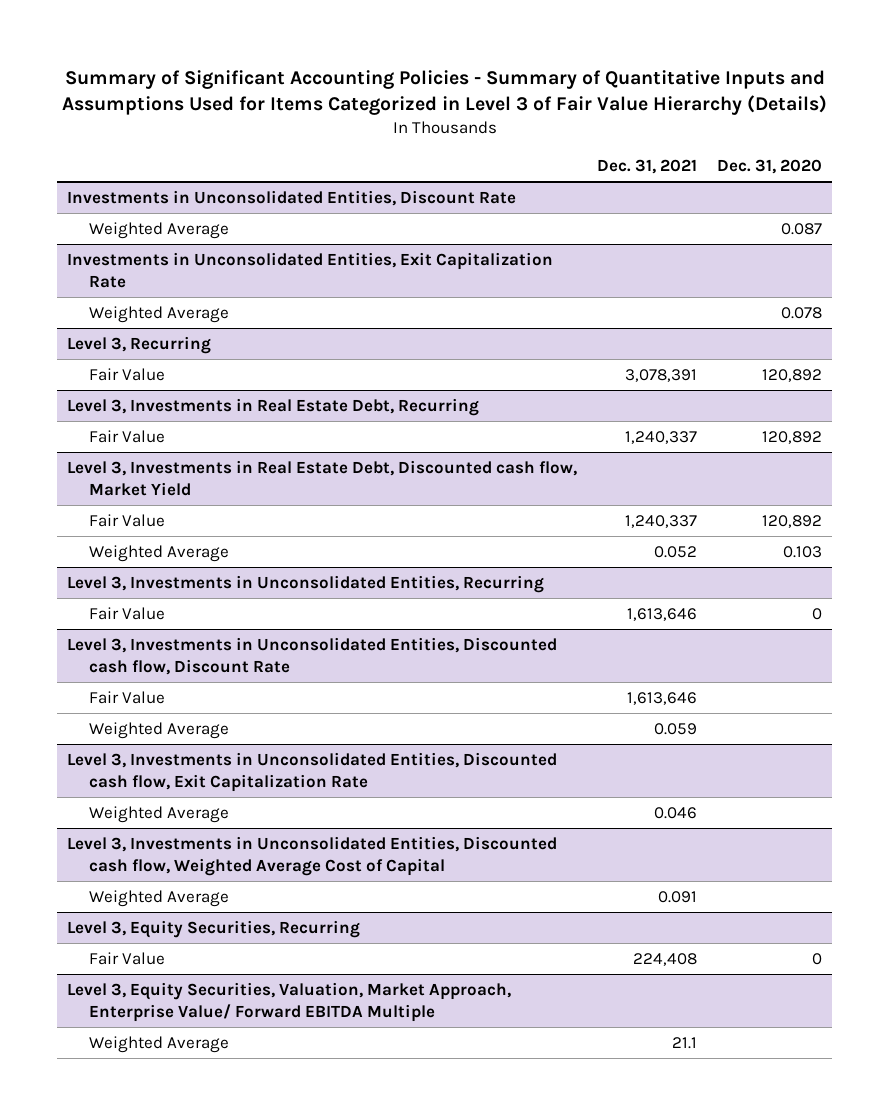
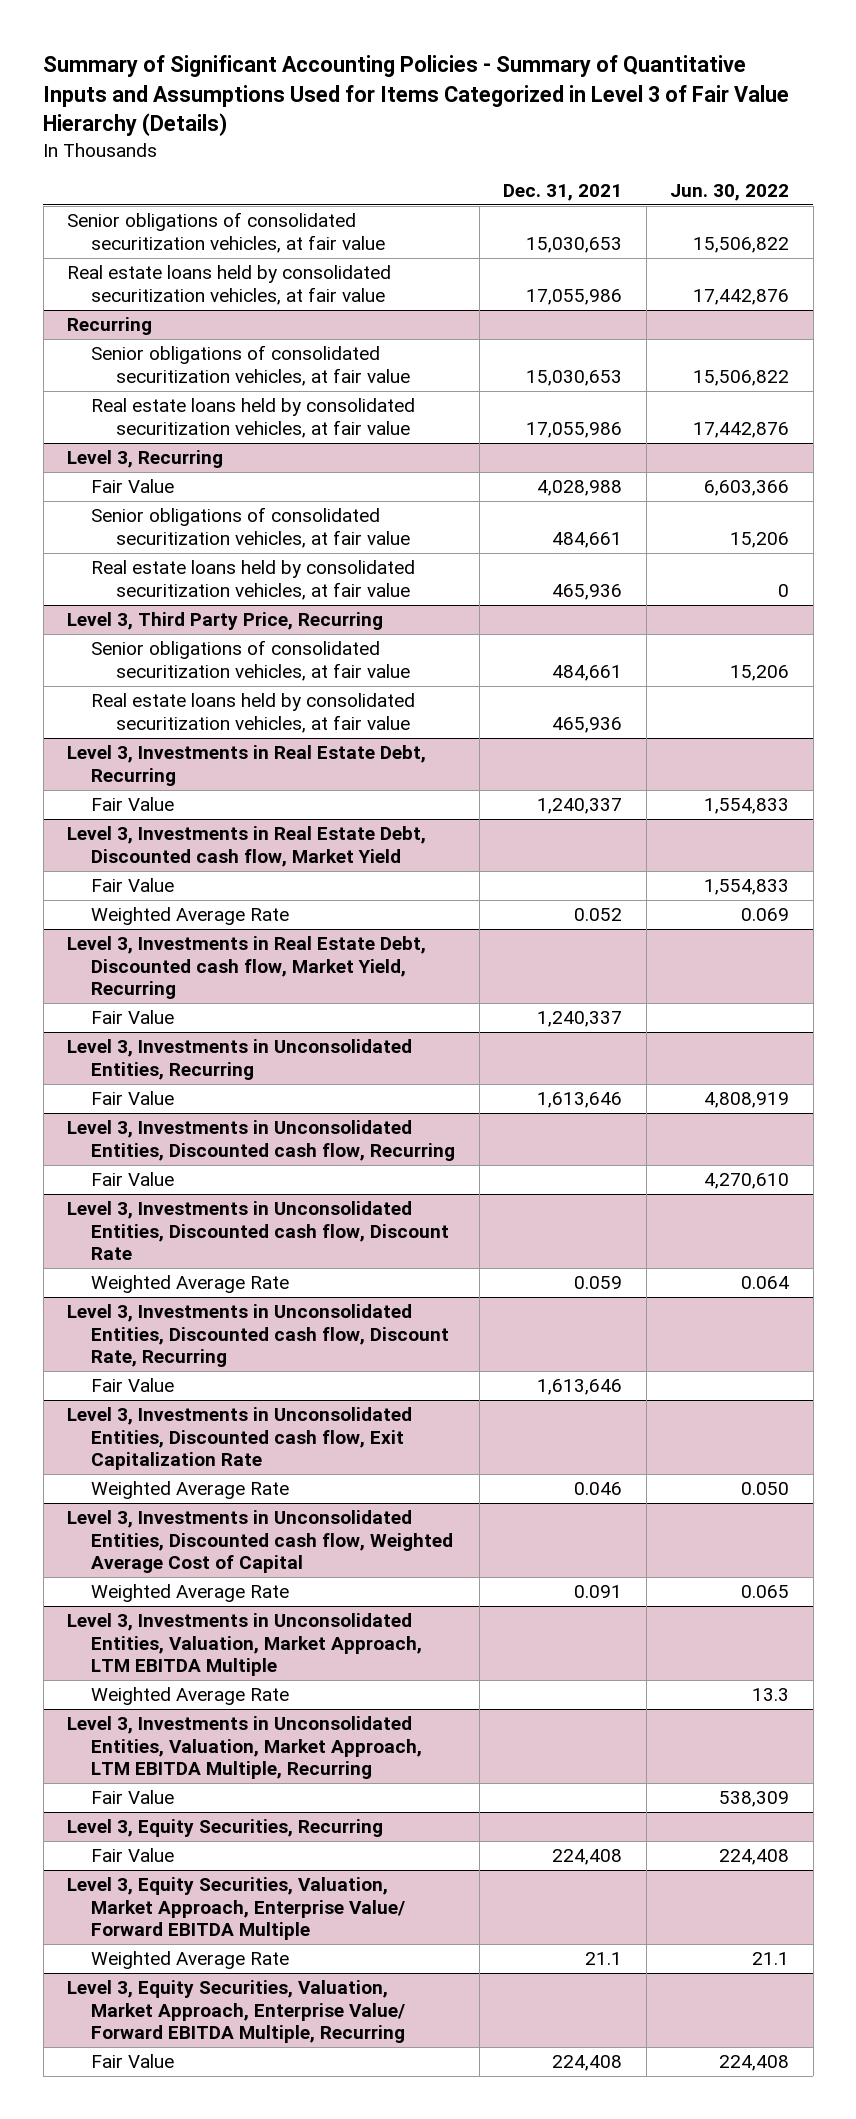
- | Dec. 31, 2021 | Dec. 31, 2020
+ | Dec. 31, 2021 | Jun. 30, 2022
- Investments in Unconsolidated Entities, Discount Rate
- Weighted Average | | 0.087
- Investments in Unconsolidated Entities, Exit Capitalization Rate
- Weighted Average | | 0.078
+ Senior obligations of consolidated securitization vehicles, at fair value | 15,030,653 | 15,506,822
+ Real estate loans held by consolidated securitization vehicles, at fair value | 17,055,986 | 17,442,876
+ Recurring
+ Senior obligations of consolidated securitization vehicles, at fair value | 15,030,653 | 15,506,822
+ Real estate loans held by consolidated securitization vehicles, at fair value | 17,055,986 | 17,442,876
@ Level 3, Recurring
- Fair Value | 3,078,391 | 120,892
+ Fair Value | 4,028,988 | 6,603,366
+ Senior obligations of consolidated securitization vehicles, at fair value | 484,661 | 15,206
+ Real estate loans held by consolidated securitization vehicles, at fair value | 465,936 | 0
+ Level 3, Third Party Price, Recurring
+ Senior obligations of consolidated securitization vehicles, at fair value | 484,661 | 15,206
+ Real estate loans held by consolidated securitization vehicles, at fair value | 465,936 |
@ Level 3, Investments in Real Estate Debt, Discounted cash flow, Market Yield
+ Fair Value | | 1,554,833
+ Weighted Average Rate | 0.052 | 0.069
+ Level 3, Investments in Real Estate Debt, Discounted cash flow, Market Yield, Recurring
@ Level 3, Investments in Real Estate Debt, Discounted cash flow, Market Yield
- Weighted Average | 0.052 | 0.103
+ Level 3, Investments in Unconsolidated Entities, Discounted cash flow, Recurring
+ Fair Value | | 4,270,610
@ Level 3, Investments in Unconsolidated Entities, Discounted cash flow, Discount Rate
+ Weighted Average Rate | 0.059 | 0.064
+ Level 3, Investments in Unconsolidated Entities, Discounted cash flow, Discount Rate, Recurring
@ Level 3, Investments in Unconsolidated Entities, Discounted cash flow, Discount Rate
- Weighted Average | 0.059 |
@ Level 3, Investments in Unconsolidated Entities, Discounted cash flow, Exit Capitalization Rate
- Weighted Average | 0.046 |
+ Weighted Average Rate | 0.046 | 0.050
@ Level 3, Investments in Unconsolidated Entities, Discounted cash flow, Weighted Average Cost of Capital
- Weighted Average | 0.091 |
+ Weighted Average Rate | 0.091 | 0.065
+ Level 3, Investments in Unconsolidated Entities, Valuation, Market Approach, LTM EBITDA Multiple
+ Weighted Average Rate | | 13.3
+ Level 3, Investments in Unconsolidated Entities, Valuation, Market Approach, LTM EBITDA Multiple, Recurring
+ Fair Value | | 538,309
@ Level 3, Equity Securities, Valuation, Market Approach, Enterprise Value/ Forward EBITDA Multiple
- Weighted Average | 21.1 |
+ Weighted Average Rate | 21.1 | 21.1
+ Level 3, Equity Securities, Valuation, Market Approach, Enterprise Value/ Forward EBITDA Multiple, Recurring
+ Fair Value | 224,408 | 224,408

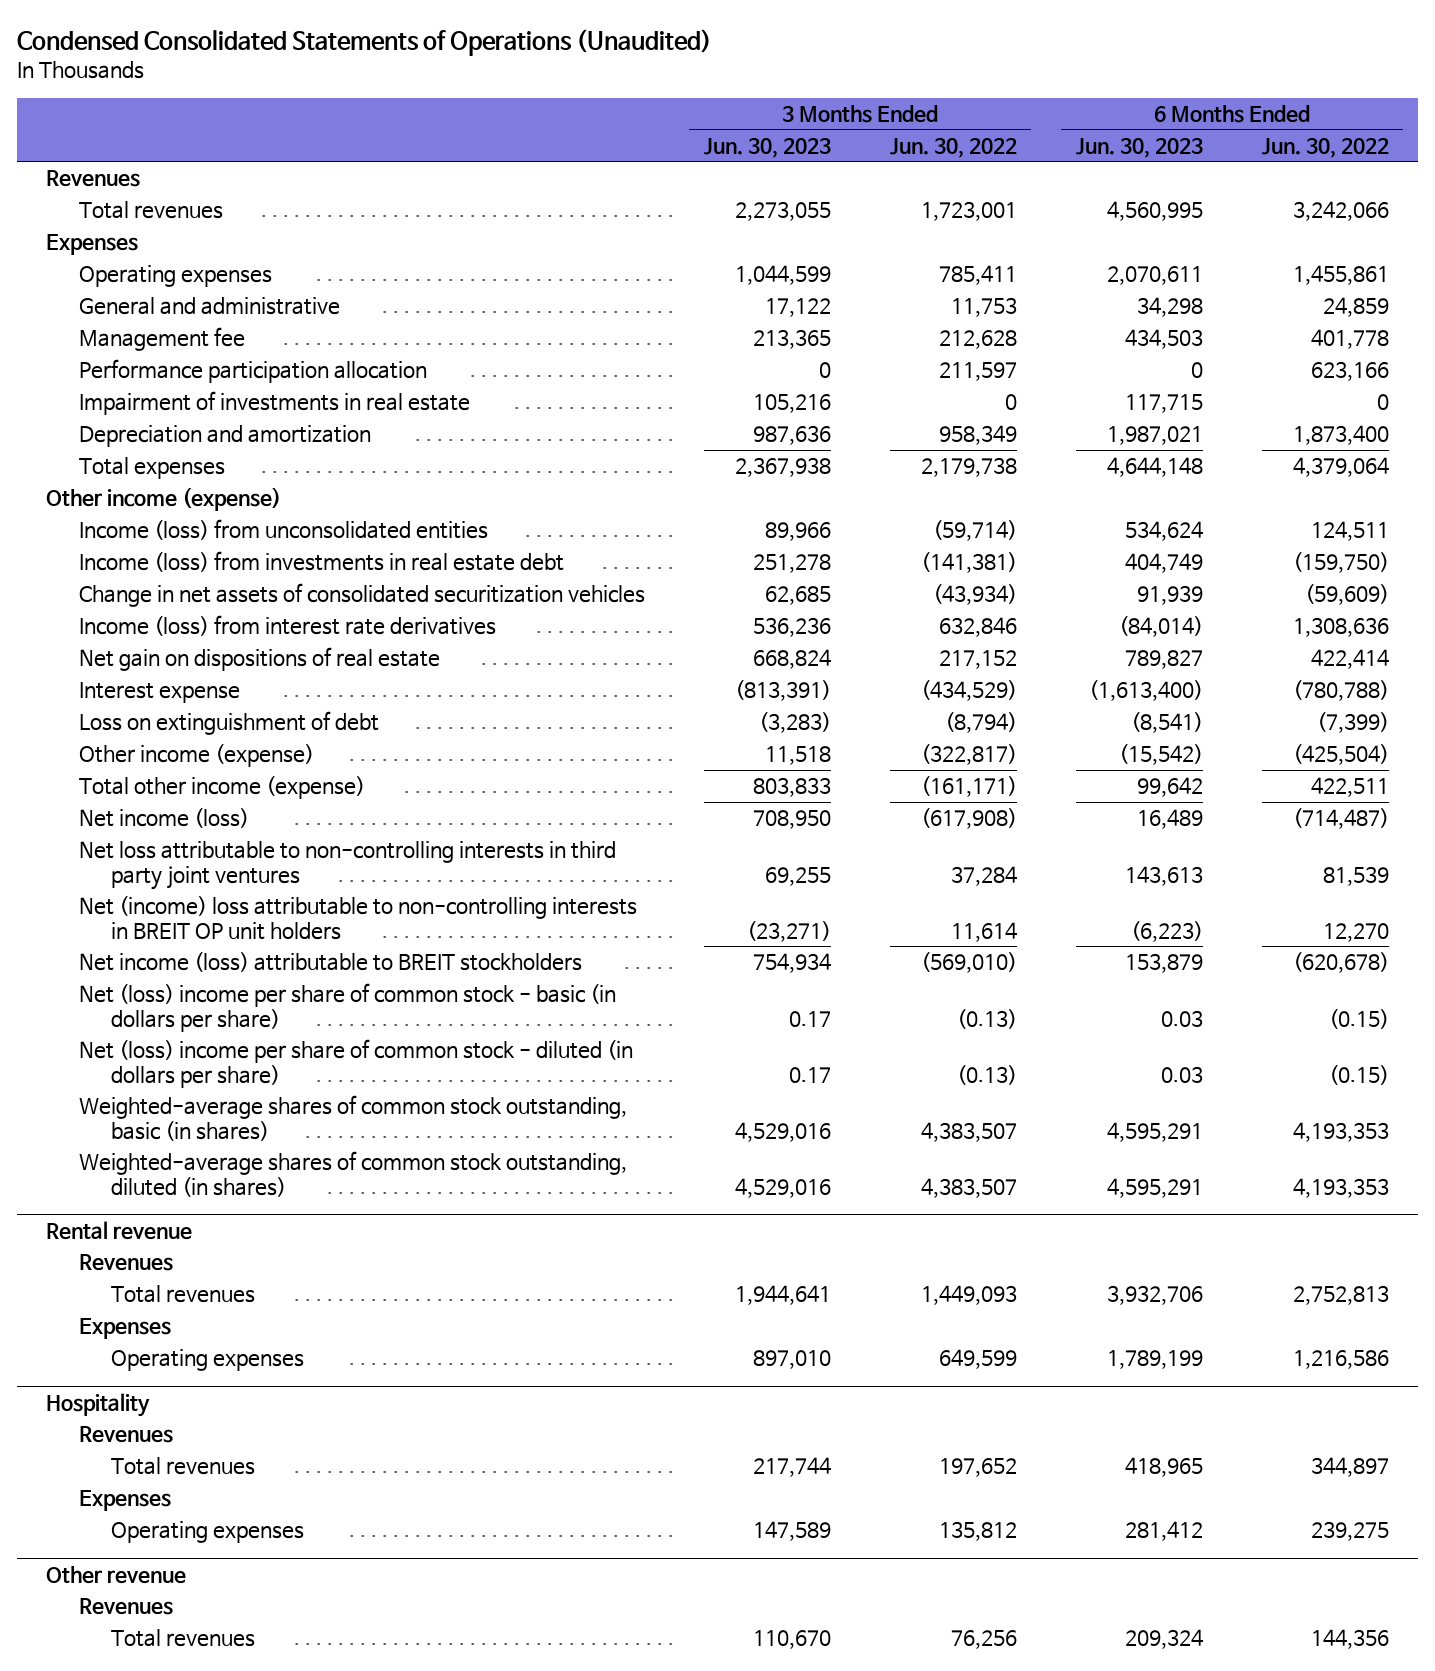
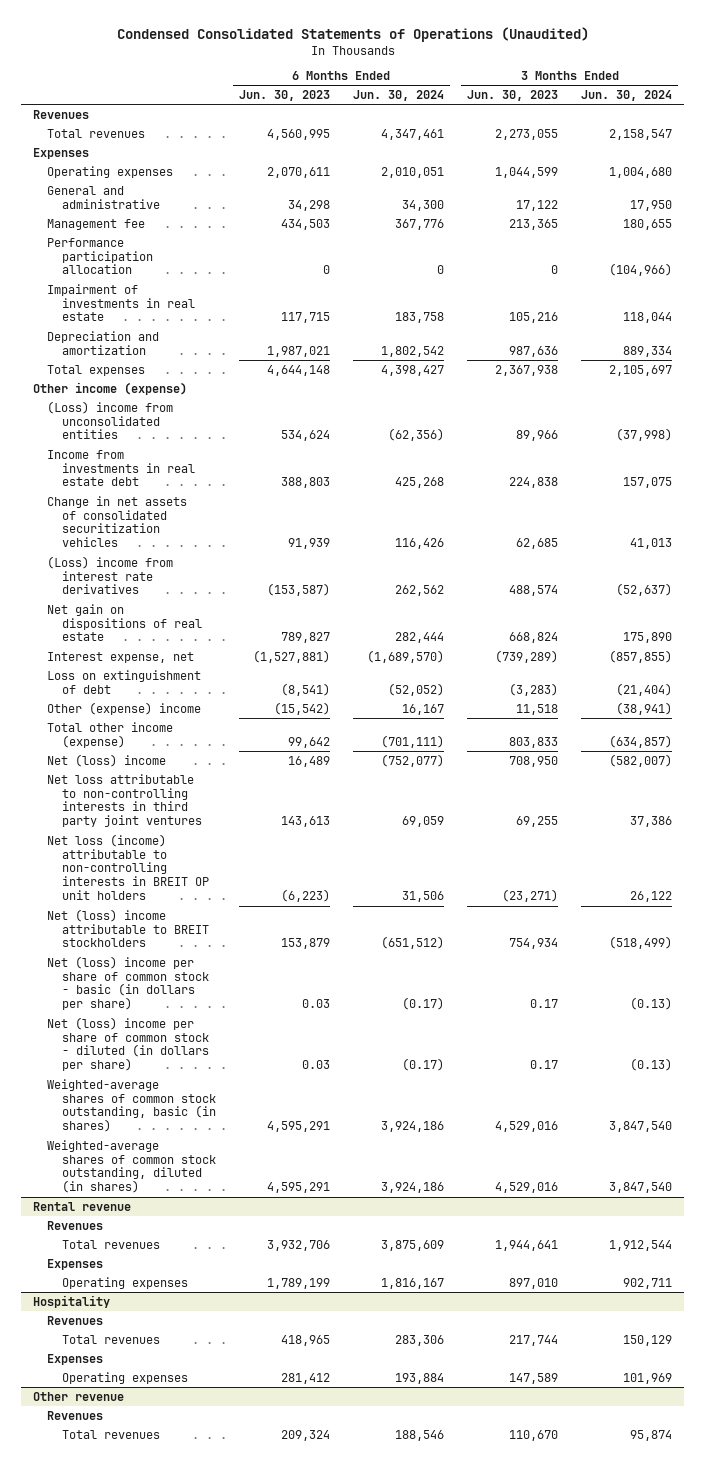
- | 3 Months Ended Jun. 30, 2023 | 3 Months Ended Jun. 30, 2022 | 6 Months Ended Jun. 30, 2023 | 6 Months Ended Jun. 30, 2022
+ | 6 Months Ended Jun. 30, 2023 | 6 Months Ended Jun. 30, 2024 | 3 Months Ended Jun. 30, 2023 | 3 Months Ended Jun. 30, 2024
- Income (loss) from unconsolidated entities | 89,966 | (59,714) | 534,624 | 124,511
- Income (loss) from investments in real estate debt | 251,278 | (141,381) | 404,749 | (159,750)
+ (Loss) income from unconsolidated entities | 534,624 | (62,356) | 89,966 | (37,998)
+ Income from investments in real estate debt | 388,803 | 425,268 | 224,838 | 157,075
- Income (loss) from interest rate derivatives | 536,236 | 632,846 | (84,014) | 1,308,636
+ (Loss) income from interest rate derivatives | (153,587) | 262,562 | 488,574 | (52,637)
- Interest expense | (813,391) | (434,529) | (1,613,400) | (780,788)
+ Interest expense, net | (1,527,881) | (1,689,570) | (739,289) | (857,855)
- Other income (expense) | 11,518 | (322,817) | (15,542) | (425,504)
+ Other (expense) income | (15,542) | 16,167 | 11,518 | (38,941)
- Net income (loss) | 708,950 | (617,908) | 16,489 | (714,487)
+ Net (loss) income | 16,489 | (752,077) | 708,950 | (582,007)
- Net (income) loss attributable to non-controlling interests in BREIT OP unit holders | (23,271) | 11,614 | (6,223) | 12,270
- Net income (loss) attributable to BREIT stockholders | 754,934 | (569,010) | 153,879 | (620,678)
+ Net loss (income) attributable to non-controlling interests in BREIT OP unit holders | (6,223) | 31,506 | (23,271) | 26,122
+ Net (loss) income attributable to BREIT stockholders | 153,879 | (651,512) | 754,934 | (518,499)

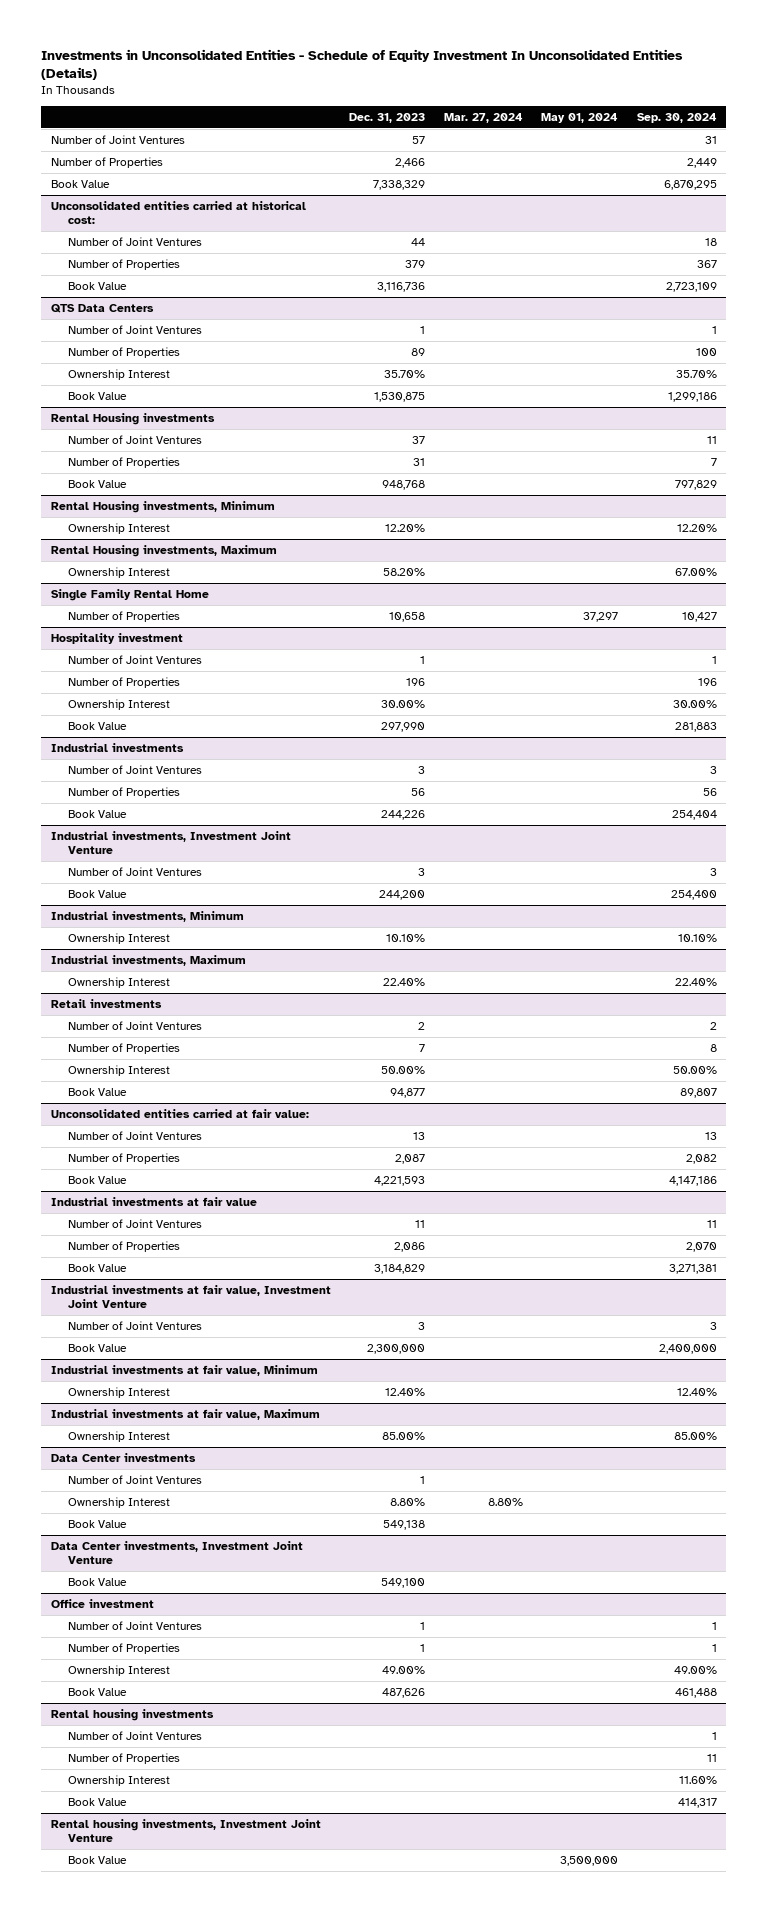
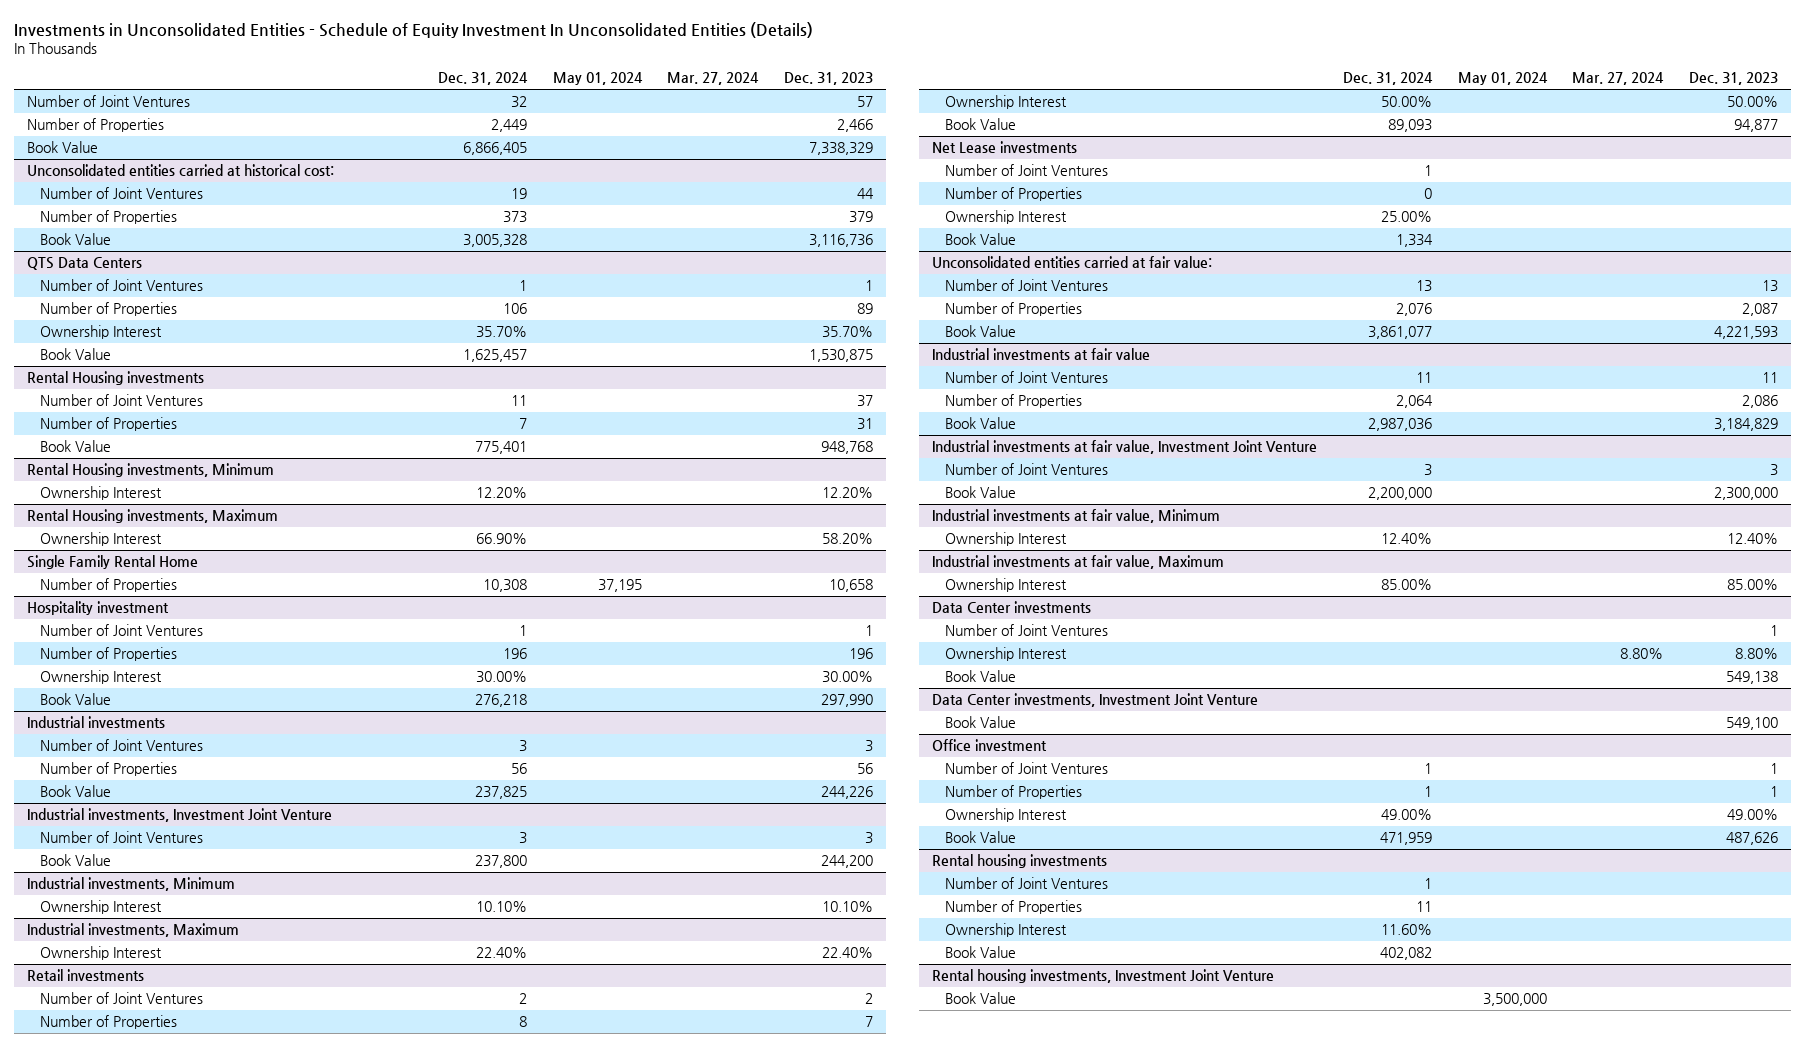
- | Dec. 31, 2023 | Mar. 27, 2024 | May 01, 2024 | Sep. 30, 2024
+ | Dec. 31, 2024 | May 01, 2024 | Mar. 27, 2024 | Dec. 31, 2023
@ Single Family Rental Home
- Number of Properties | 10,658 | | 37,297 | 10,427
+ Number of Properties | 10,308 | 37,195 | | 10,658
+ Net Lease investments
+ Number of Joint Ventures | 1 | | |
+ Number of Properties | 0 | | |
+ Ownership Interest | 25.00% | | |
+ Book Value | 1,334 | | |

